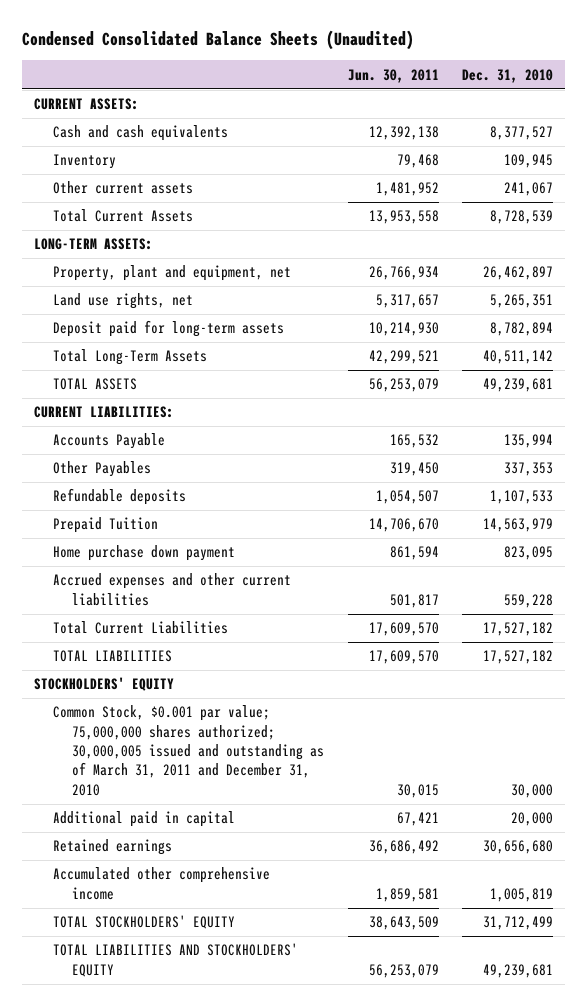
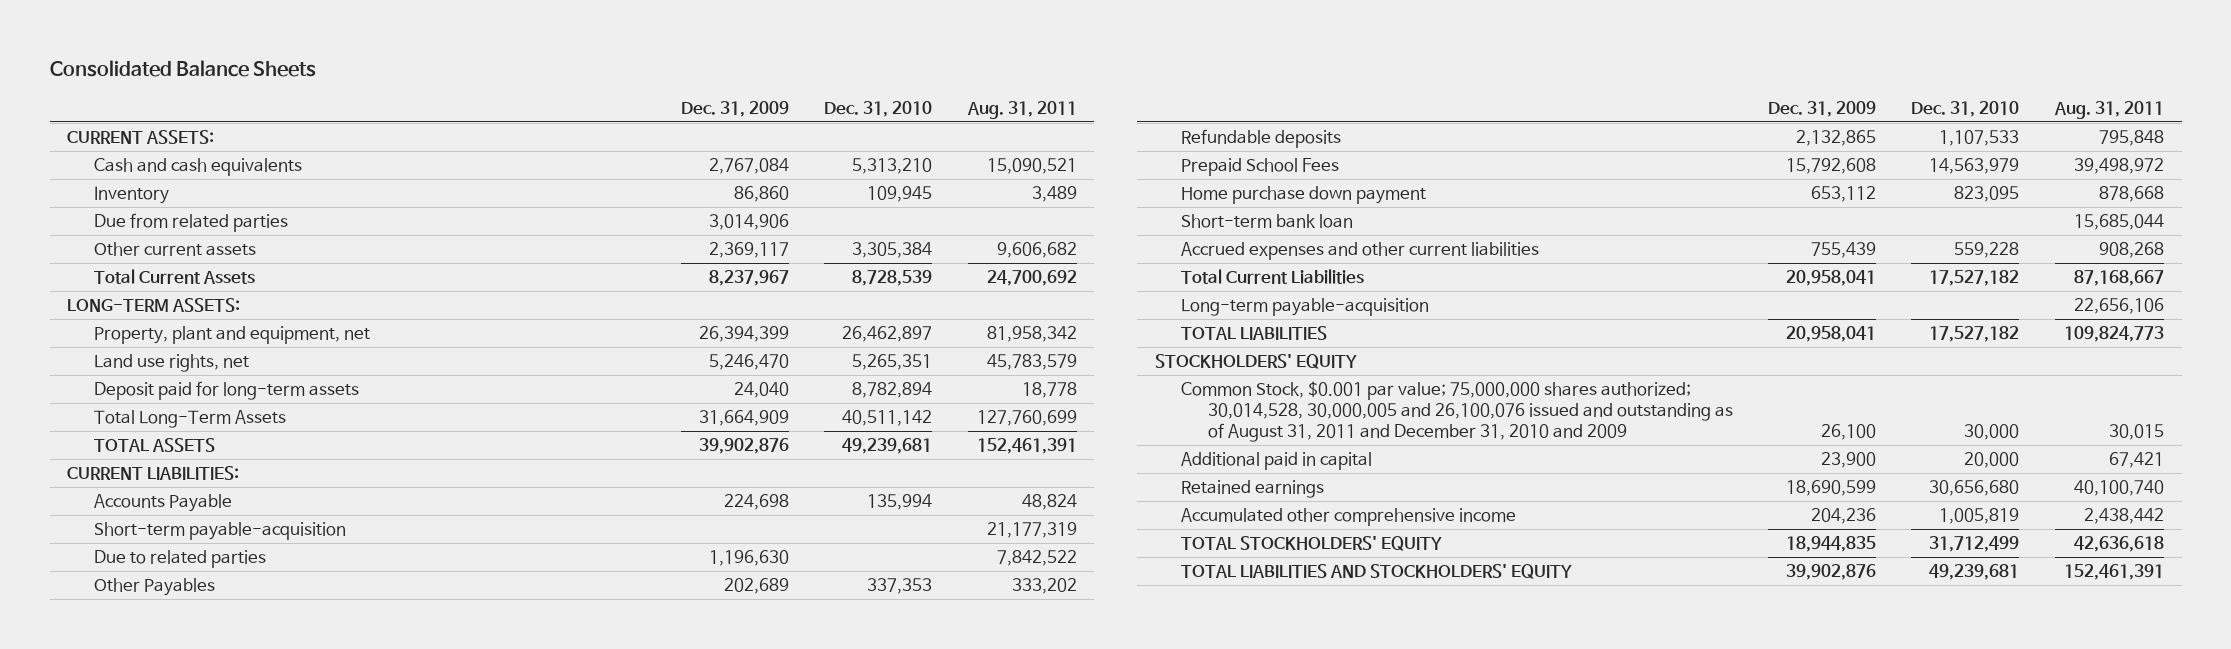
- Condensed Consolidated Balance Sheets (Unaudited)
+ Consolidated Balance Sheets
- | Jun. 30, 2011 | Dec. 31, 2010
+ | Dec. 31, 2009 | Dec. 31, 2010 | Aug. 31, 2011
- Cash and cash equivalents | 12,392,138 | 8,377,527
+ Cash and cash equivalents | 2,767,084 | 5,313,210 | 15,090,521
- Other current assets | 1,481,952 | 241,067
+ Due from related parties | 3,014,906 | |
+ Other current assets | 2,369,117 | 3,305,384 | 9,606,682
+ Short-term payable-acquisition | | | 21,177,319
+ Due to related parties | 1,196,630 | | 7,842,522
- Prepaid Tuition | 14,706,670 | 14,563,979
+ Prepaid School Fees | 15,792,608 | 14,563,979 | 39,498,972
+ Short-term bank loan | | | 15,685,044
+ Long-term payable-acquisition | | | 22,656,106
- Common Stock, $0.001 par value; 75,000,000 shares authorized; 30,000,005 issued and outstanding as of March 31, 2011 and December 31, 2010 | 30,015 | 30,000
+ Common Stock, $0.001 par value; 75,000,000 shares authorized; 30,014,528, 30,000,005 and 26,100,076 issued and outstanding as of August 31, 2011 and December 31, 2010 and 2009 | 26,100 | 30,000 | 30,015

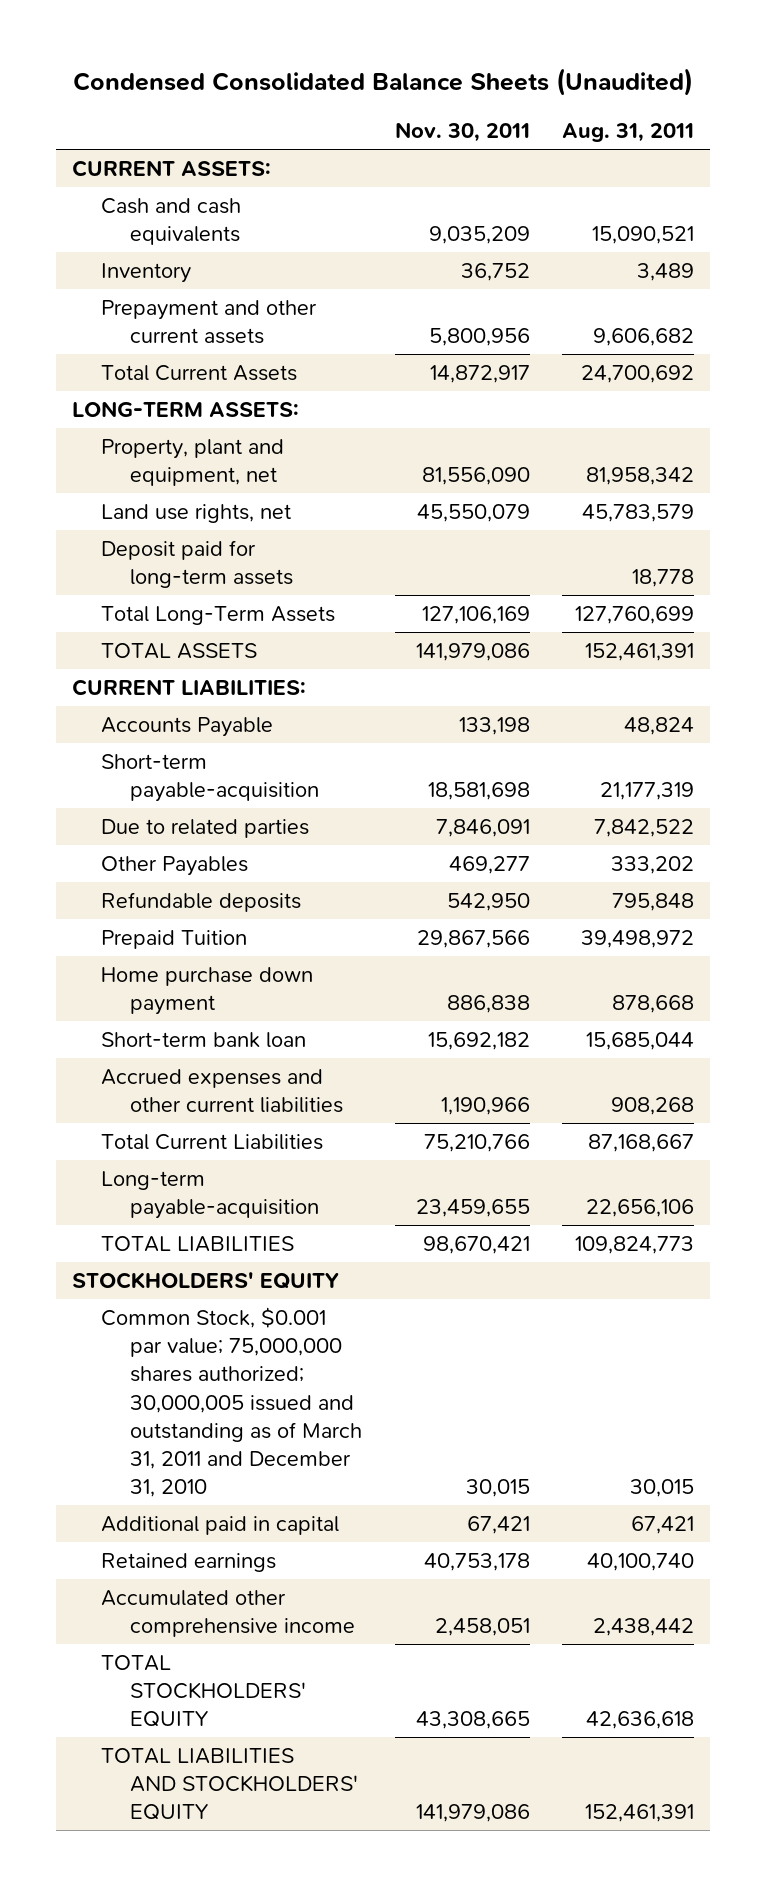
- Consolidated Balance Sheets
+ Condensed Consolidated Balance Sheets (Unaudited)
- | Dec. 31, 2009 | Dec. 31, 2010 | Aug. 31, 2011
+ | Nov. 30, 2011 | Aug. 31, 2011
- Due from related parties | 3,014,906 | |
- Other current assets | 2,369,117 | 3,305,384 | 9,606,682
+ Prepayment and other current assets | 5,800,956 | 9,606,682
- Prepaid School Fees | 15,792,608 | 14,563,979 | 39,498,972
+ Prepaid Tuition | 29,867,566 | 39,498,972
- Common Stock, $0.001 par value; 75,000,000 shares authorized; 30,014,528, 30,000,005 and 26,100,076 issued and outstanding as of August 31, 2011 and December 31, 2010 and 2009 | 26,100 | 30,000 | 30,015
+ Common Stock, $0.001 par value; 75,000,000 shares authorized; 30,000,005 issued and outstanding as of March 31, 2011 and December 31, 2010 | 30,015 | 30,015

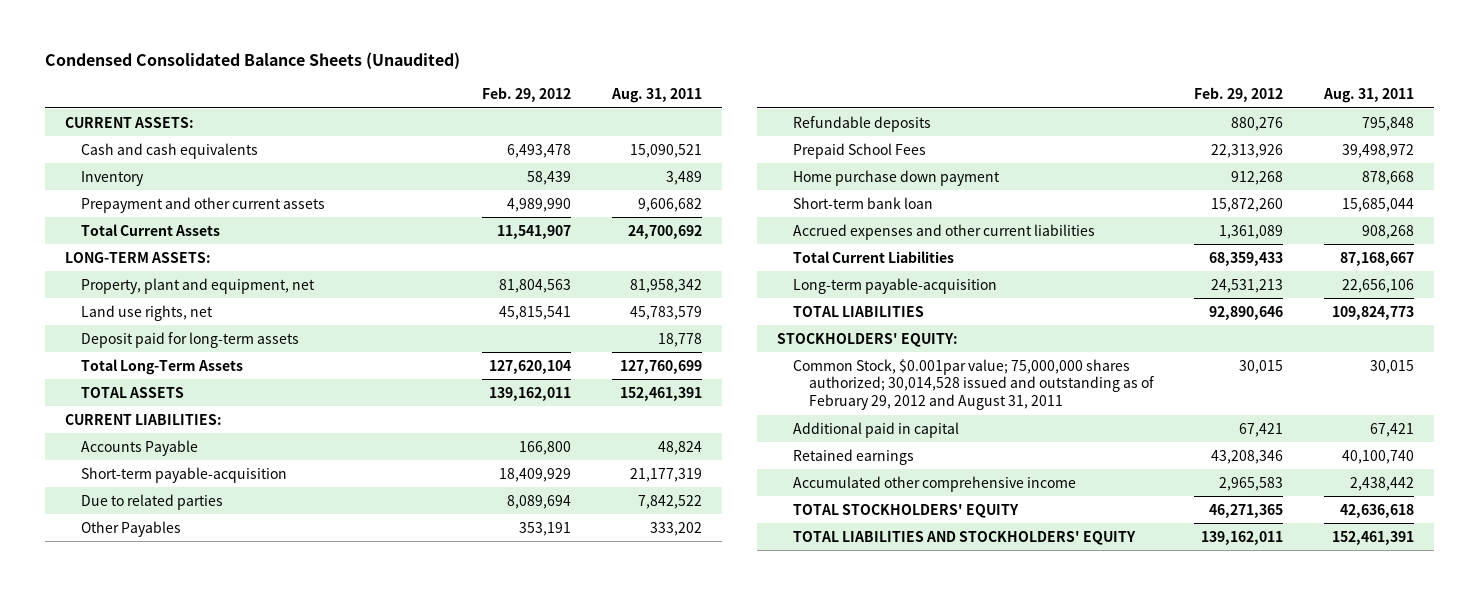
- | Nov. 30, 2011 | Aug. 31, 2011
+ | Feb. 29, 2012 | Aug. 31, 2011
- Prepaid Tuition | 29,867,566 | 39,498,972
+ Prepaid School Fees | 22,313,926 | 39,498,972
- STOCKHOLDERS' EQUITY
- Common Stock, $0.001 par value; 75,000,000 shares authorized; 30,000,005 issued and outstanding as of March 31, 2011 and December 31, 2010 | 30,015 | 30,015
+ STOCKHOLDERS' EQUITY:
+ Common Stock, $0.001par value; 75,000,000 shares authorized; 30,014,528 issued and outstanding as of February 29, 2012 and August 31, 2011 | 30,015 | 30,015

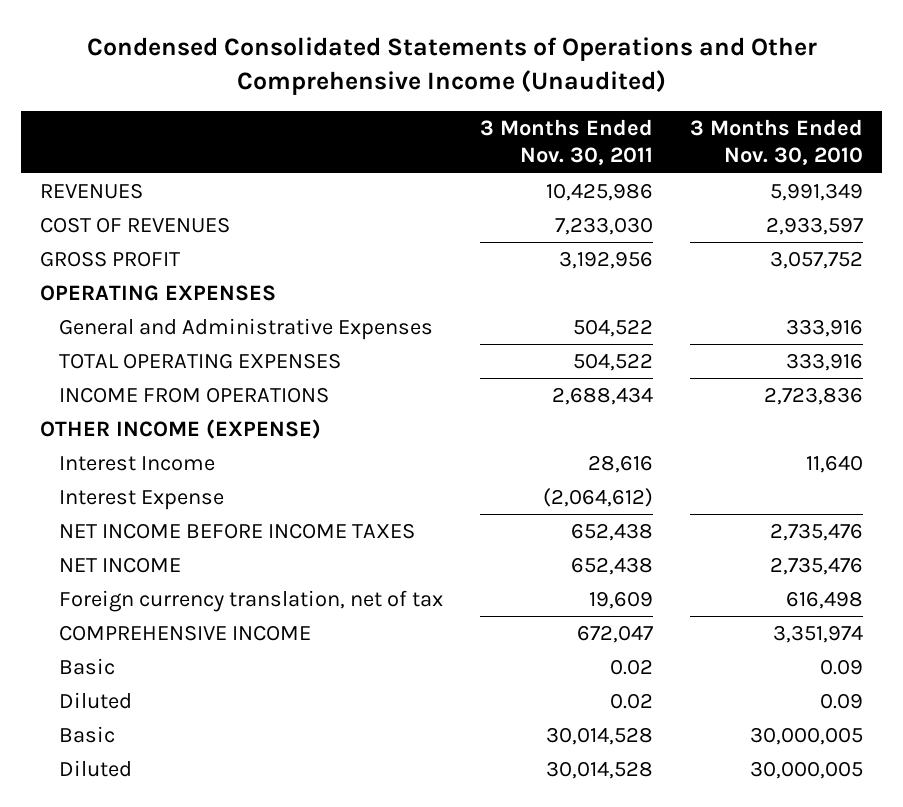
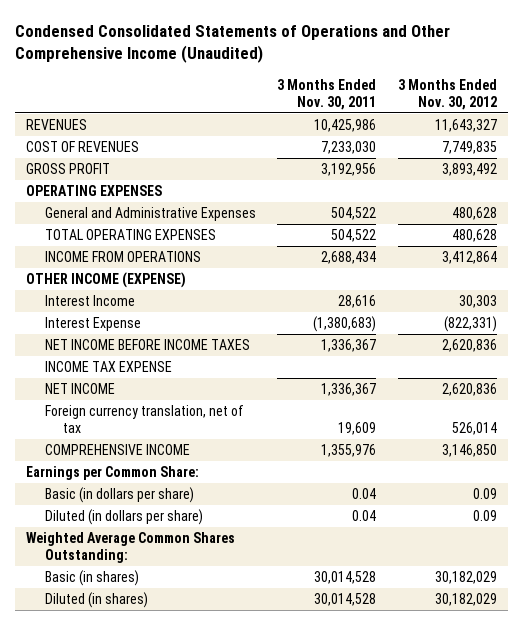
- | 3 Months Ended Nov. 30, 2011 | 3 Months Ended Nov. 30, 2010
+ | 3 Months Ended Nov. 30, 2011 | 3 Months Ended Nov. 30, 2012
- Interest Expense | (2,064,612) |
- NET INCOME BEFORE INCOME TAXES | 652,438 | 2,735,476
- NET INCOME | 652,438 | 2,735,476
+ Interest Expense | (1,380,683) | (822,331)
+ NET INCOME BEFORE INCOME TAXES | 1,336,367 | 2,620,836
+ INCOME TAX EXPENSE
+ NET INCOME | 1,336,367 | 2,620,836
- COMPREHENSIVE INCOME | 672,047 | 3,351,974
- Basic | 0.02 | 0.09
- Diluted | 0.02 | 0.09
- Basic | 30,014,528 | 30,000,005
- Diluted | 30,014,528 | 30,000,005
+ COMPREHENSIVE INCOME | 1,355,976 | 3,146,850
+ Earnings per Common Share:
+ Basic (in dollars per share) | 0.04 | 0.09
+ Diluted (in dollars per share) | 0.04 | 0.09
+ Weighted Average Common Shares Outstanding:
+ Basic (in shares) | 30,014,528 | 30,182,029
+ Diluted (in shares) | 30,014,528 | 30,182,029

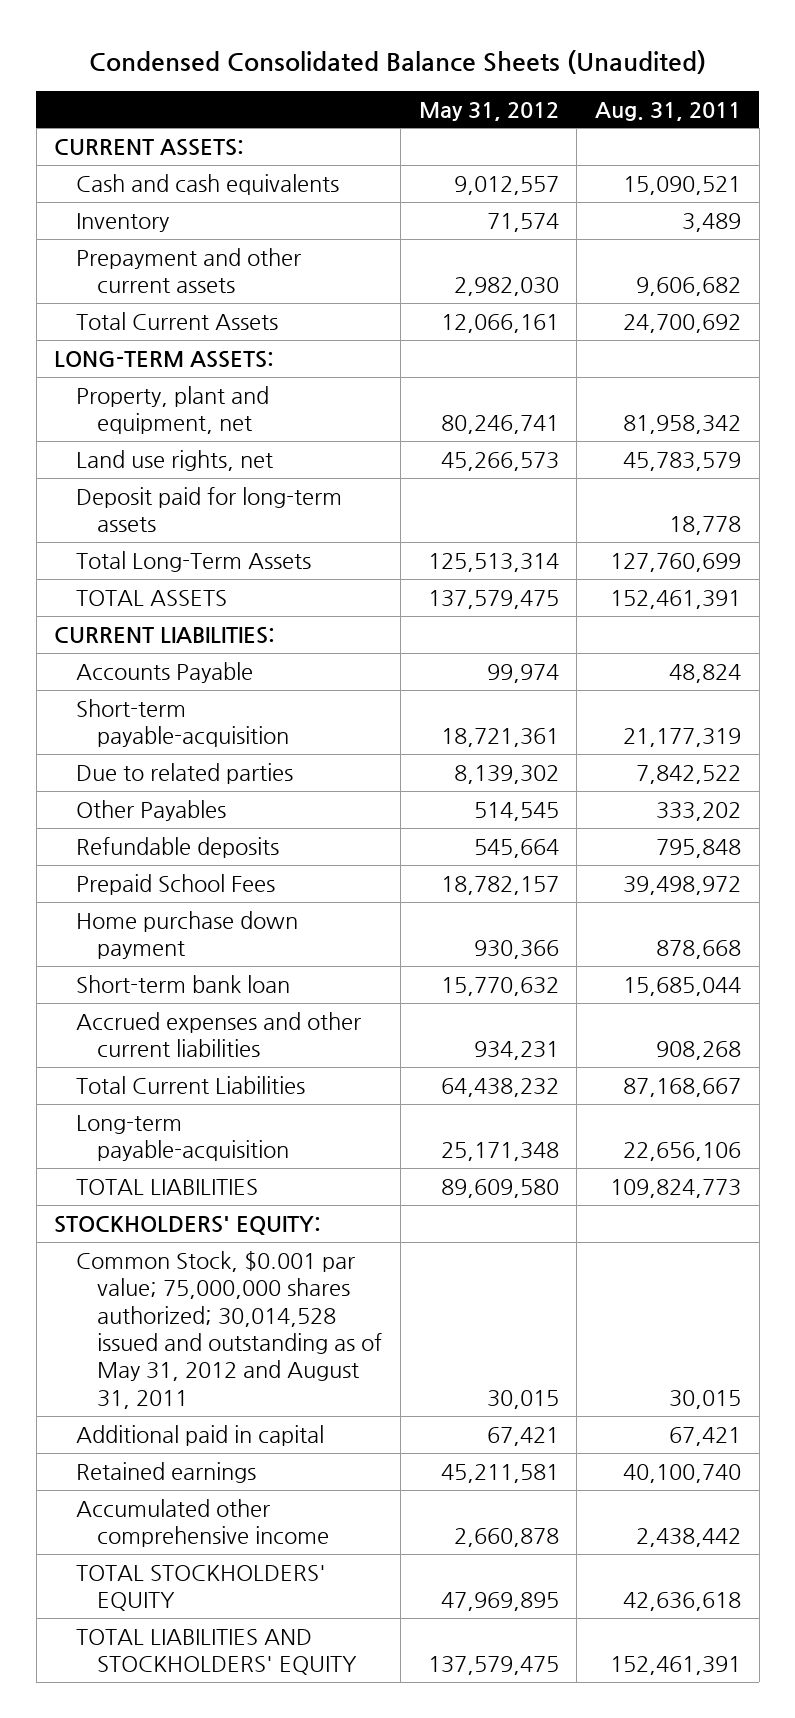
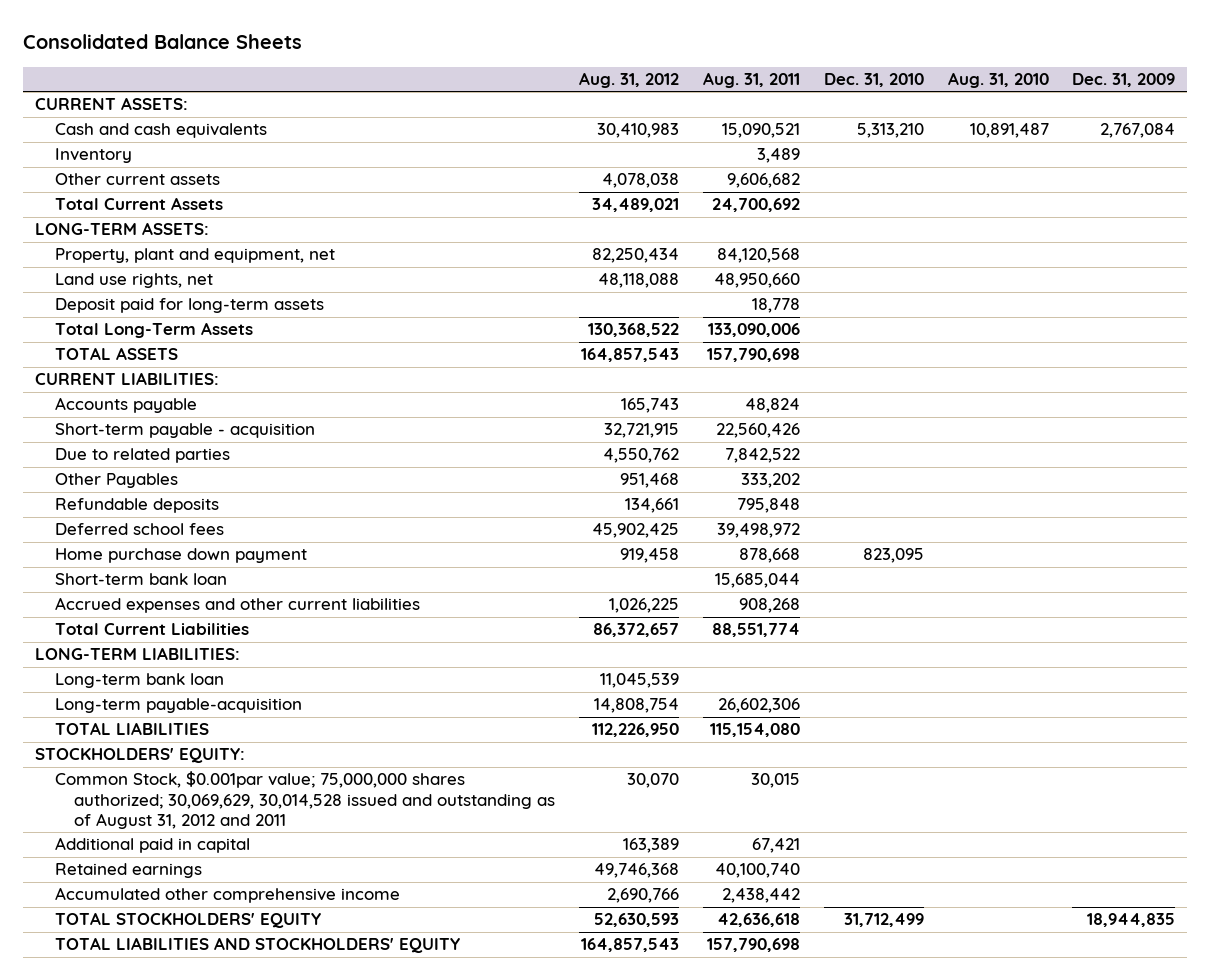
- Condensed Consolidated Balance Sheets (Unaudited)
+ Consolidated Balance Sheets
- | May 31, 2012 | Aug. 31, 2011
+ | Aug. 31, 2012 | Aug. 31, 2011 | Dec. 31, 2010 | Aug. 31, 2010 | Dec. 31, 2009
- Prepayment and other current assets | 2,982,030 | 9,606,682
+ Other current assets | 4,078,038 | 9,606,682 | | |
- Property, plant and equipment, net | 80,246,741 | 81,958,342
- Land use rights, net | 45,266,573 | 45,783,579
+ Property, plant and equipment, net | 82,250,434 | 84,120,568 | | |
+ Land use rights, net | 48,118,088 | 48,950,660 | | |
- Total Long-Term Assets | 125,513,314 | 127,760,699
- TOTAL ASSETS | 137,579,475 | 152,461,391
+ Total Long-Term Assets | 130,368,522 | 133,090,006 | | |
+ TOTAL ASSETS | 164,857,543 | 157,790,698 | | |
- Accounts Payable | 99,974 | 48,824
- Short-term payable-acquisition | 18,721,361 | 21,177,319
+ Accounts payable | 165,743 | 48,824 | | |
+ Short-term payable - acquisition | 32,721,915 | 22,560,426 | | |
- Prepaid School Fees | 18,782,157 | 39,498,972
+ Deferred school fees | 45,902,425 | 39,498,972 | | |
- Total Current Liabilities | 64,438,232 | 87,168,667
- Long-term payable-acquisition | 25,171,348 | 22,656,106
- TOTAL LIABILITIES | 89,609,580 | 109,824,773
+ Total Current Liabilities | 86,372,657 | 88,551,774 | | |
+ LONG-TERM LIABILITIES:
+ Long-term bank loan | 11,045,539 | | | |
+ Long-term payable-acquisition | 14,808,754 | 26,602,306 | | |
+ TOTAL LIABILITIES | 112,226,950 | 115,154,080 | | |
- Common Stock, $0.001 par value; 75,000,000 shares authorized; 30,014,528 issued and outstanding as of May 31, 2012 and August 31, 2011 | 30,015 | 30,015
+ Common Stock, $0.001par value; 75,000,000 shares authorized; 30,069,629, 30,014,528 issued and outstanding as of August 31, 2012 and 2011 | 30,070 | 30,015 | | |
- TOTAL LIABILITIES AND STOCKHOLDERS' EQUITY | 137,579,475 | 152,461,391
+ TOTAL LIABILITIES AND STOCKHOLDERS' EQUITY | 164,857,543 | 157,790,698 | | |

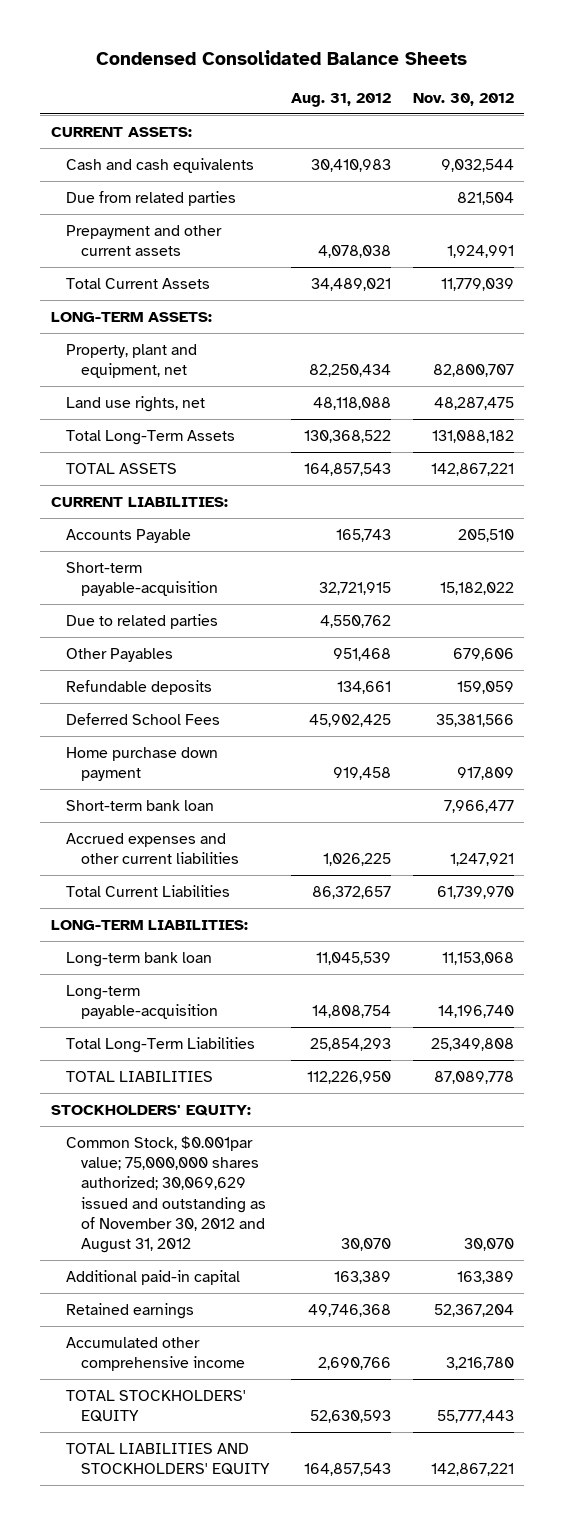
- Consolidated Balance Sheets
+ Condensed Consolidated Balance Sheets
- | Aug. 31, 2012 | Aug. 31, 2011 | Dec. 31, 2010 | Aug. 31, 2010 | Dec. 31, 2009
+ | Aug. 31, 2012 | Nov. 30, 2012
- Inventory | | 3,489 | | |
- Other current assets | 4,078,038 | 9,606,682 | | |
+ Due from related parties | | 821,504
+ Prepayment and other current assets | 4,078,038 | 1,924,991
- Deposit paid for long-term assets | | 18,778 | | |
- Accounts payable | 165,743 | 48,824 | | |
- Short-term payable - acquisition | 32,721,915 | 22,560,426 | | |
+ Accounts Payable | 165,743 | 205,510
+ Short-term payable-acquisition | 32,721,915 | 15,182,022
- Deferred school fees | 45,902,425 | 39,498,972 | | |
+ Deferred School Fees | 45,902,425 | 35,381,566
+ Total Long-Term Liabilities | 25,854,293 | 25,349,808
- Common Stock, $0.001par value; 75,000,000 shares authorized; 30,069,629, 30,014,528 issued and outstanding as of August 31, 2012 and 2011 | 30,070 | 30,015 | | |
- Additional paid in capital | 163,389 | 67,421 | | |
+ Common Stock, $0.001par value; 75,000,000 shares authorized; 30,069,629 issued and outstanding as of November 30, 2012 and August 31, 2012 | 30,070 | 30,070
+ Additional paid-in capital | 163,389 | 163,389

